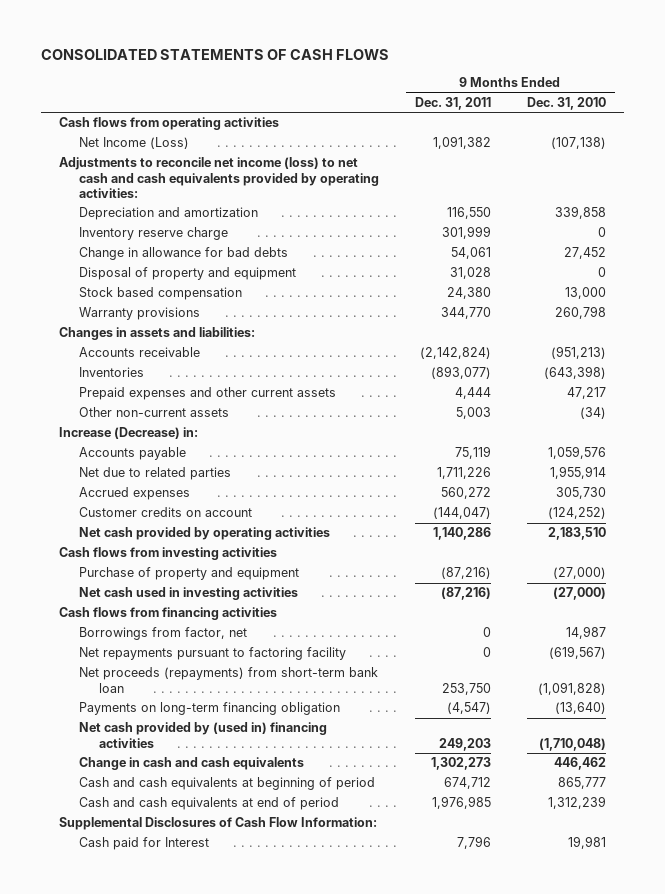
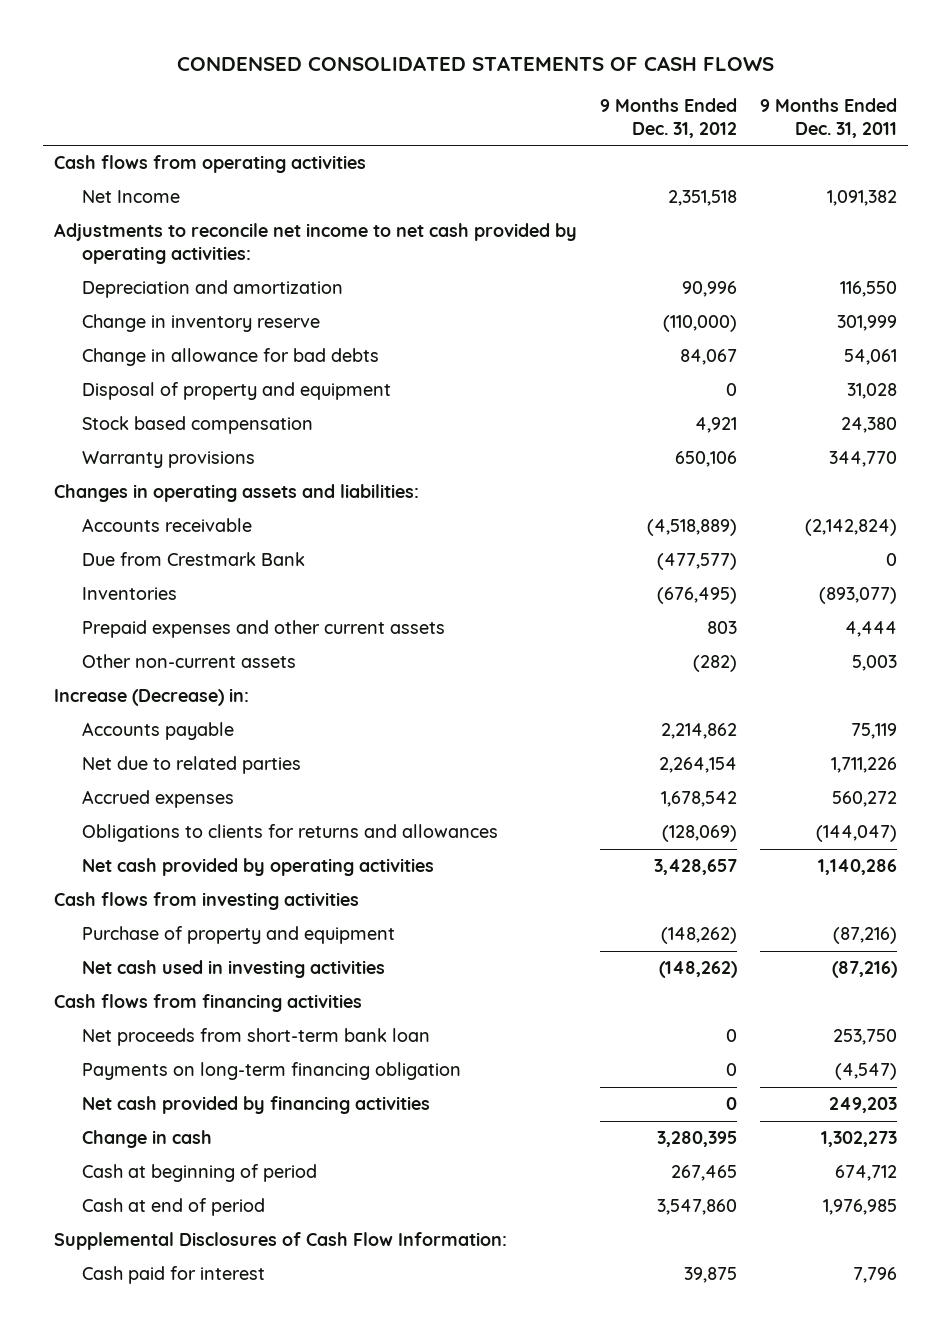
- CONSOLIDATED STATEMENTS OF CASH FLOWS
+ CONDENSED CONSOLIDATED STATEMENTS OF CASH FLOWS
- | 9 Months Ended Dec. 31, 2011 | 9 Months Ended Dec. 31, 2010
+ | 9 Months Ended Dec. 31, 2012 | 9 Months Ended Dec. 31, 2011
- Net Income (Loss) | 1,091,382 | (107,138)
- Adjustments to reconcile net income (loss) to net cash and cash equivalents provided by operating activities:
+ Net Income | 2,351,518 | 1,091,382
+ Adjustments to reconcile net income to net cash provided by operating activities:
- Inventory reserve charge | 301,999 | 0
+ Change in inventory reserve | (110,000) | 301,999
- Changes in assets and liabilities:
+ Changes in operating assets and liabilities:
+ Due from Crestmark Bank | (477,577) | 0
- Customer credits on account | (144,047) | (124,252)
+ Obligations to clients for returns and allowances | (128,069) | (144,047)
- Borrowings from factor, net | 0 | 14,987
- Net repayments pursuant to factoring facility | 0 | (619,567)
- Net proceeds (repayments) from short-term bank loan | 253,750 | (1,091,828)
+ Net proceeds from short-term bank loan | 0 | 253,750
- Net cash provided by (used in) financing activities | 249,203 | (1,710,048)
- Change in cash and cash equivalents | 1,302,273 | 446,462
- Cash and cash equivalents at beginning of period | 674,712 | 865,777
- Cash and cash equivalents at end of period | 1,976,985 | 1,312,239
+ Net cash provided by financing activities | 0 | 249,203
+ Change in cash | 3,280,395 | 1,302,273
+ Cash at beginning of period | 267,465 | 674,712
+ Cash at end of period | 3,547,860 | 1,976,985
- Cash paid for Interest | 7,796 | 19,981
+ Cash paid for interest | 39,875 | 7,796

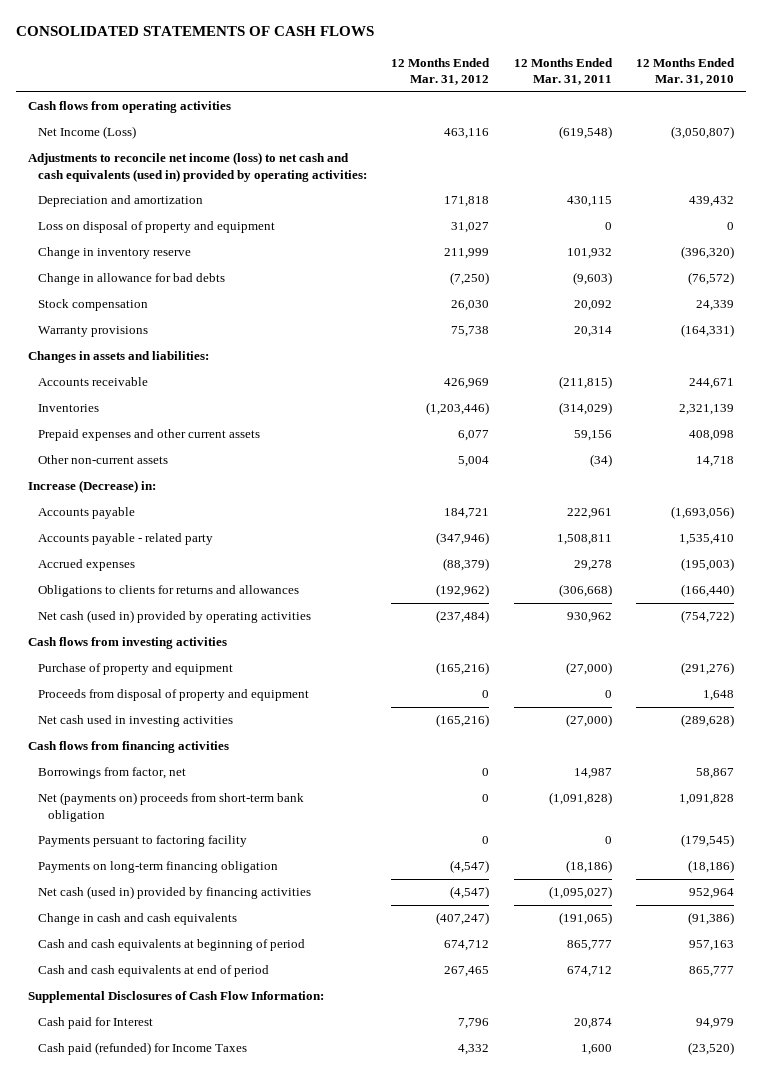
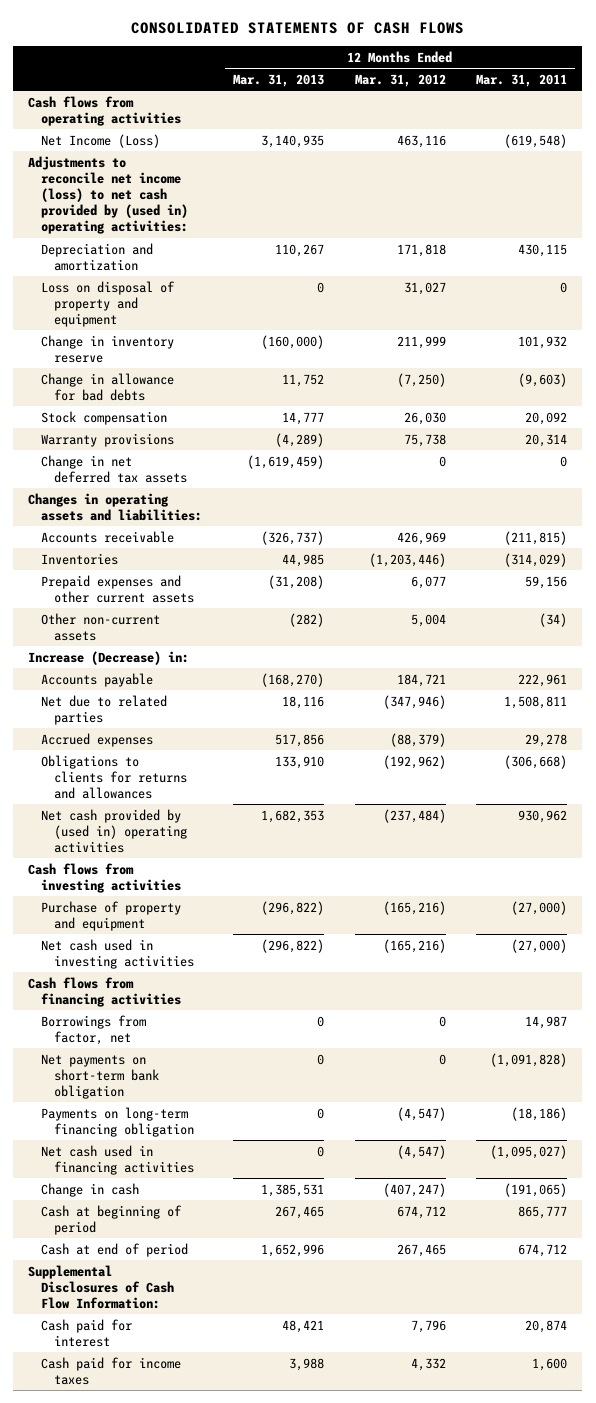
- | 12 Months Ended Mar. 31, 2012 | 12 Months Ended Mar. 31, 2011 | 12 Months Ended Mar. 31, 2010
+ | 12 Months Ended Mar. 31, 2013 | 12 Months Ended Mar. 31, 2012 | 12 Months Ended Mar. 31, 2011
- Adjustments to reconcile net income (loss) to net cash and cash equivalents (used in) provided by operating activities:
+ Adjustments to reconcile net income (loss) to net cash provided by (used in) operating activities:
- Changes in assets and liabilities:
+ Change in net deferred tax assets | (1,619,459) | 0 | 0
+ Changes in operating assets and liabilities:
- Accounts payable - related party | (347,946) | 1,508,811 | 1,535,410
+ Net due to related parties | 18,116 | (347,946) | 1,508,811
- Net cash (used in) provided by operating activities | (237,484) | 930,962 | (754,722)
+ Net cash provided by (used in) operating activities | 1,682,353 | (237,484) | 930,962
- Proceeds from disposal of property and equipment | 0 | 0 | 1,648
- Net (payments on) proceeds from short-term bank obligation | 0 | (1,091,828) | 1,091,828
- Payments persuant to factoring facility | 0 | 0 | (179,545)
+ Net payments on short-term bank obligation | 0 | 0 | (1,091,828)
- Net cash (used in) provided by financing activities | (4,547) | (1,095,027) | 952,964
- Change in cash and cash equivalents | (407,247) | (191,065) | (91,386)
- Cash and cash equivalents at beginning of period | 674,712 | 865,777 | 957,163
- Cash and cash equivalents at end of period | 267,465 | 674,712 | 865,777
+ Net cash used in financing activities | 0 | (4,547) | (1,095,027)
+ Change in cash | 1,385,531 | (407,247) | (191,065)
+ Cash at beginning of period | 267,465 | 674,712 | 865,777
+ Cash at end of period | 1,652,996 | 267,465 | 674,712
- Cash paid for Interest | 7,796 | 20,874 | 94,979
- Cash paid (refunded) for Income Taxes | 4,332 | 1,600 | (23,520)
+ Cash paid for interest | 48,421 | 7,796 | 20,874
+ Cash paid for income taxes | 3,988 | 4,332 | 1,600

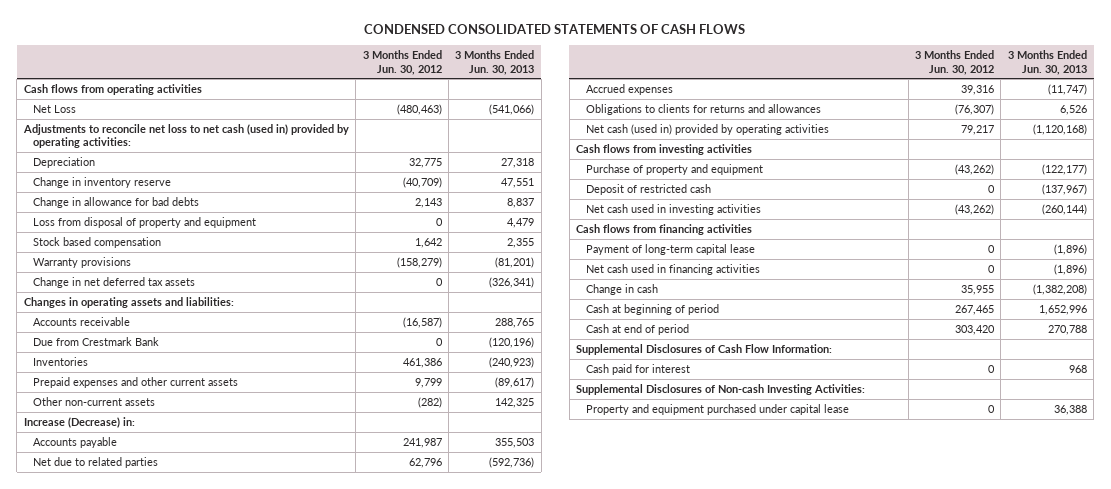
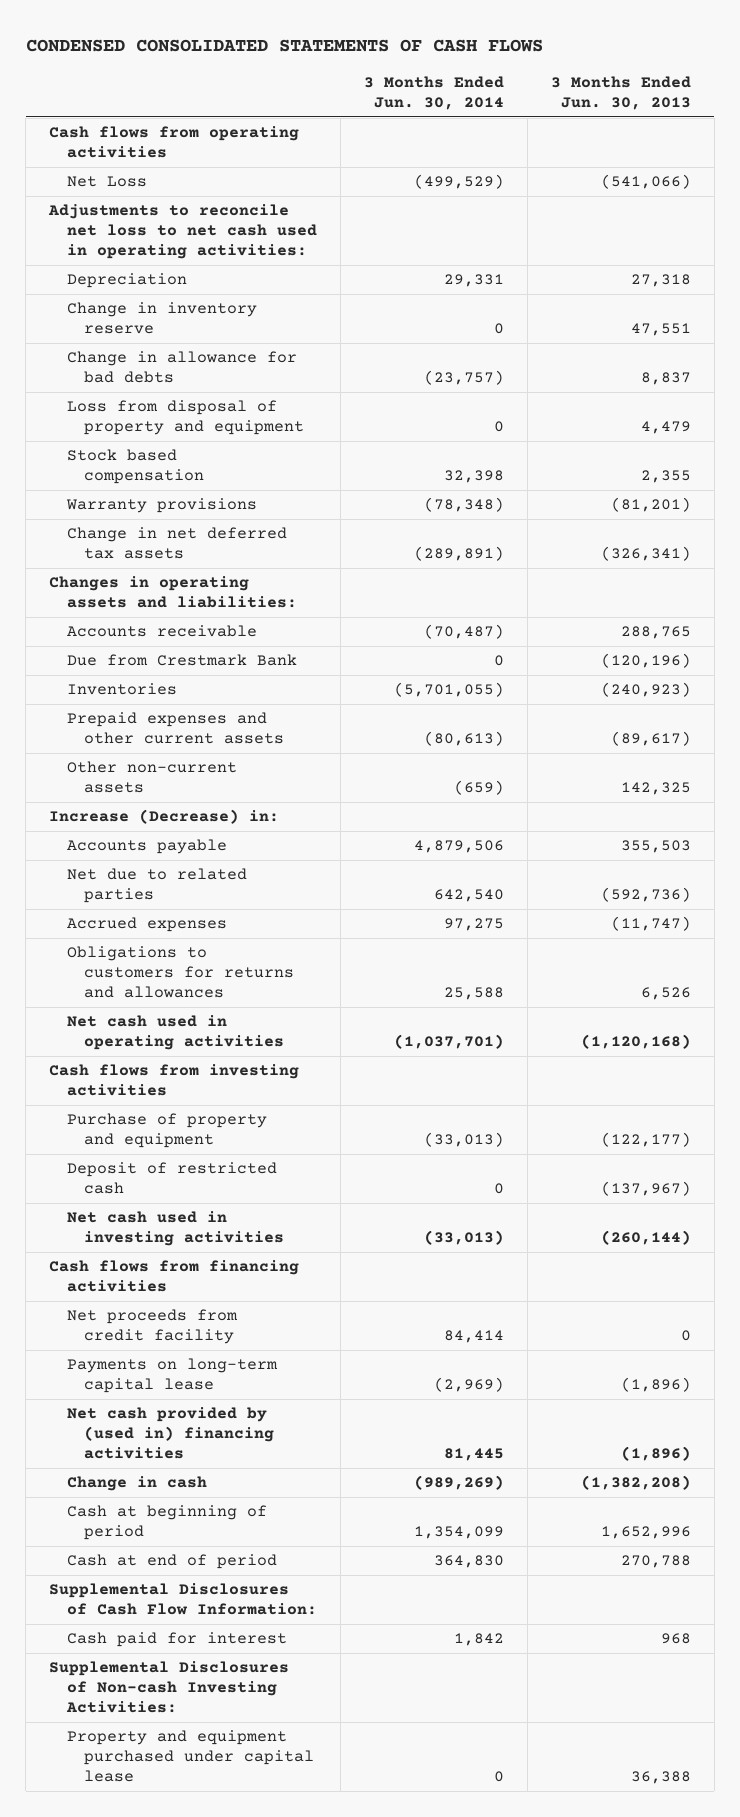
- | 3 Months Ended Jun. 30, 2012 | 3 Months Ended Jun. 30, 2013
+ | 3 Months Ended Jun. 30, 2014 | 3 Months Ended Jun. 30, 2013
- Adjustments to reconcile net loss to net cash (used in) provided by operating activities:
+ Adjustments to reconcile net loss to net cash used in operating activities:
- Obligations to clients for returns and allowances | (76,307) | 6,526
- Net cash (used in) provided by operating activities | 79,217 | (1,120,168)
+ Obligations to customers for returns and allowances | 25,588 | 6,526
+ Net cash used in operating activities | (1,037,701) | (1,120,168)
- Payment of long-term capital lease | 0 | (1,896)
- Net cash used in financing activities | 0 | (1,896)
+ Net proceeds from credit facility | 84,414 | 0
+ Payments on long-term capital lease | (2,969) | (1,896)
+ Net cash provided by (used in) financing activities | 81,445 | (1,896)

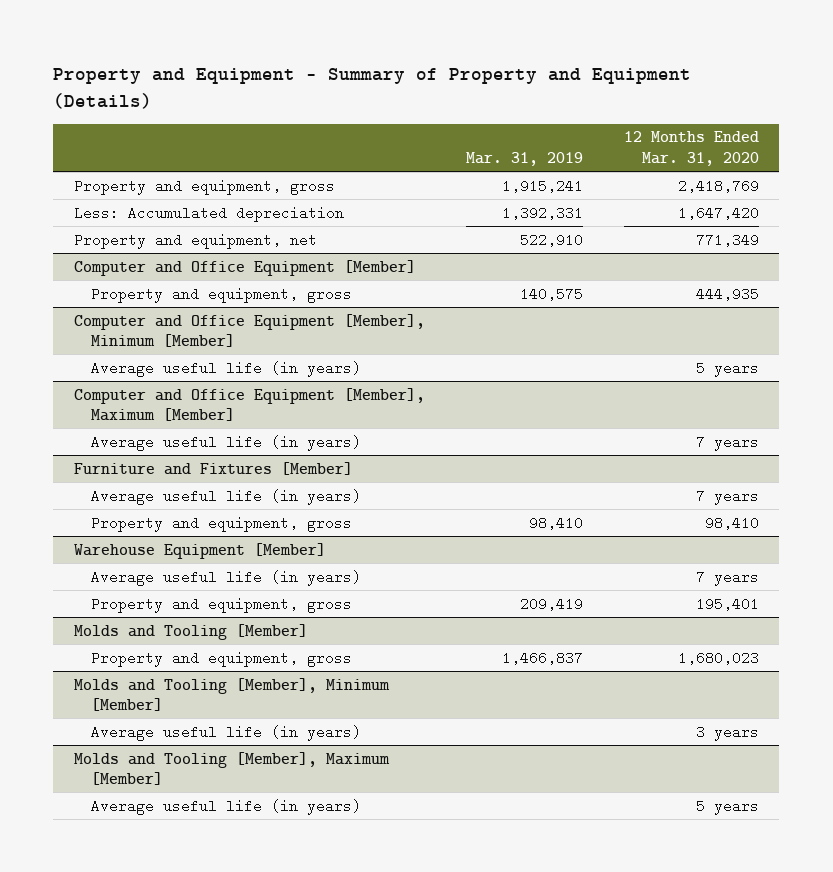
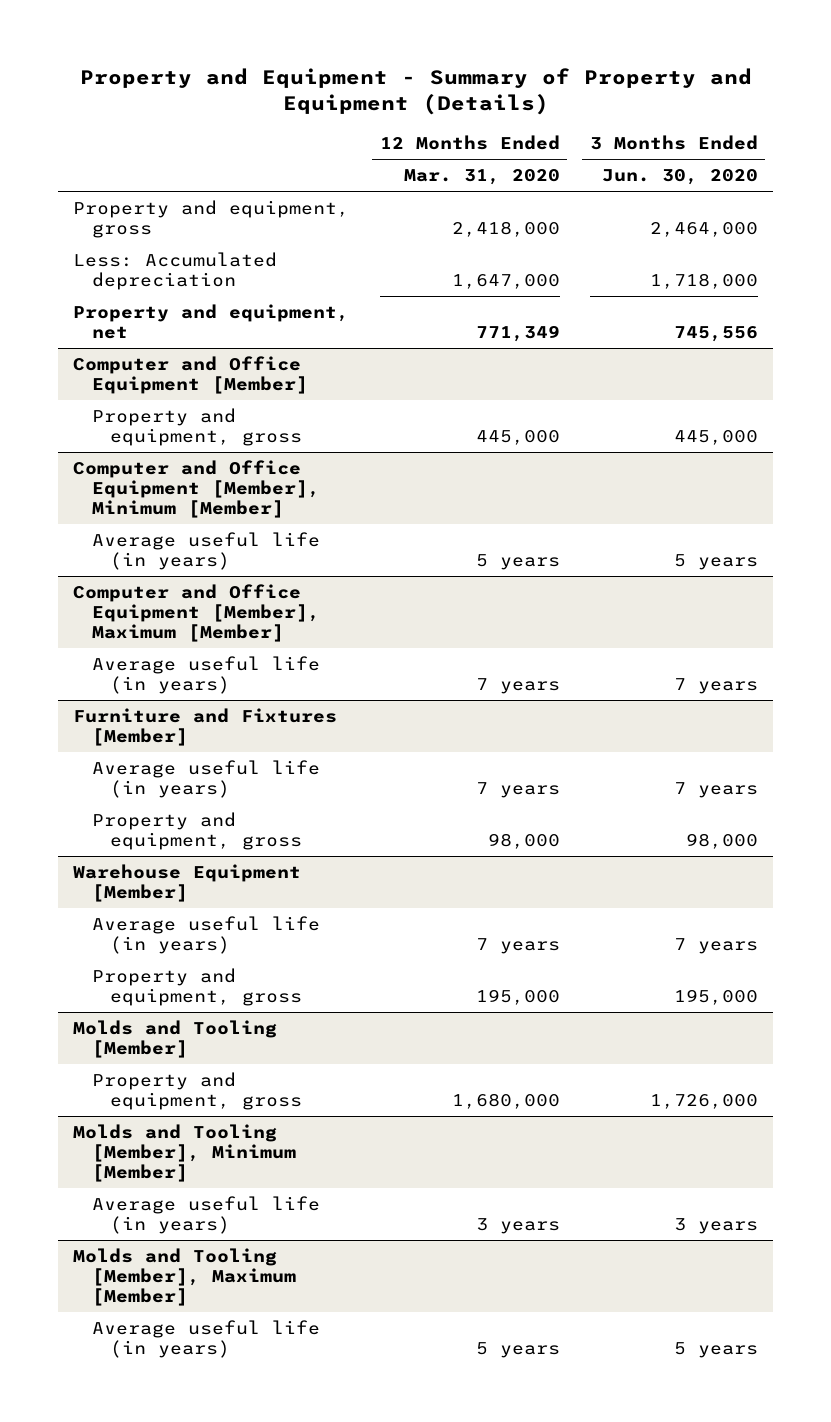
- | Mar. 31, 2019 | 12 Months Ended Mar. 31, 2020
+ | 12 Months Ended Mar. 31, 2020 | 3 Months Ended Jun. 30, 2020
- Property and equipment, gross | 1,915,241 | 2,418,769
- Less: Accumulated depreciation | 1,392,331 | 1,647,420
+ Property and equipment, gross | 2,418,000 | 2,464,000
+ Less: Accumulated depreciation | 1,647,000 | 1,718,000
@ Computer and Office Equipment [Member]
- Property and equipment, gross | 140,575 | 444,935
+ Property and equipment, gross | 445,000 | 445,000
@ Furniture and Fixtures [Member]
- Property and equipment, gross | 98,410 | 98,410
+ Property and equipment, gross | 98,000 | 98,000
@ Warehouse Equipment [Member]
- Property and equipment, gross | 209,419 | 195,401
+ Property and equipment, gross | 195,000 | 195,000
@ Molds and Tooling [Member]
- Property and equipment, gross | 1,466,837 | 1,680,023
+ Property and equipment, gross | 1,680,000 | 1,726,000

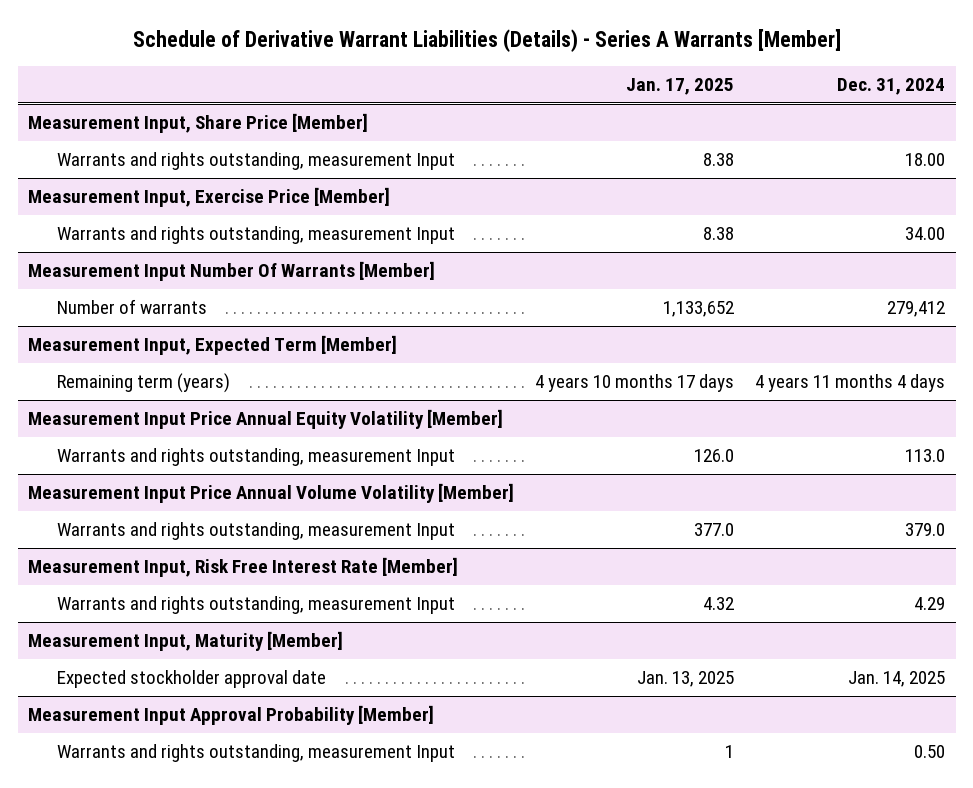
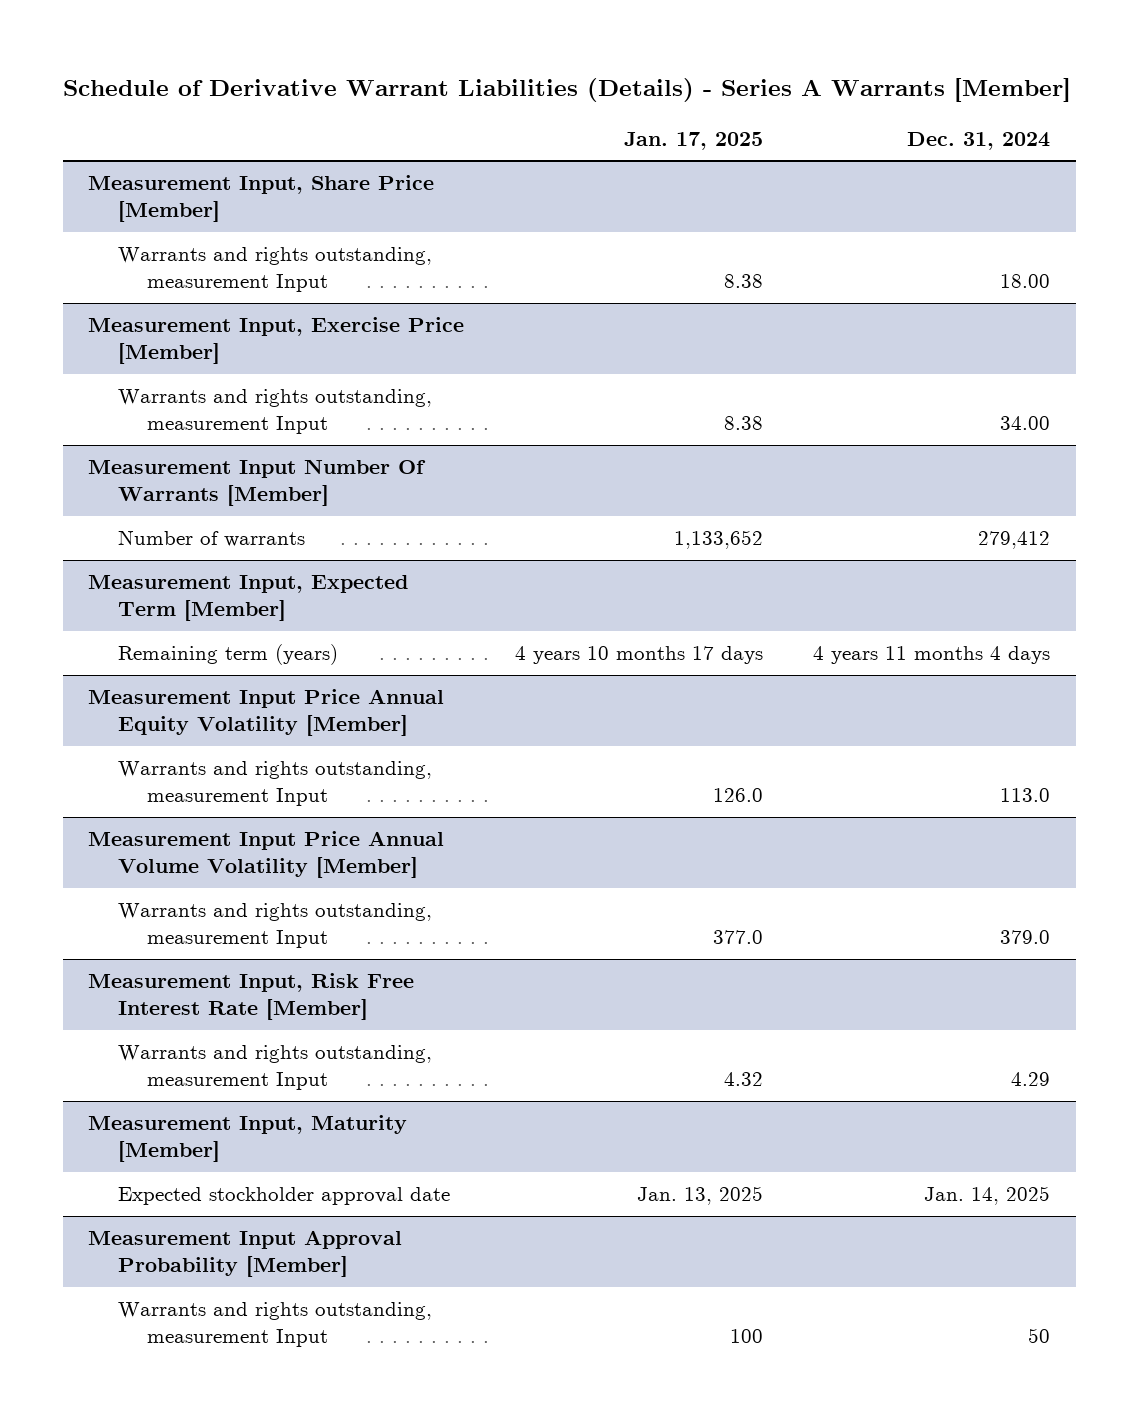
@ Measurement Input Approval Probability [Member]
- Warrants and rights outstanding, measurement Input | 1 | 0.50
+ Warrants and rights outstanding, measurement Input | 100 | 50

